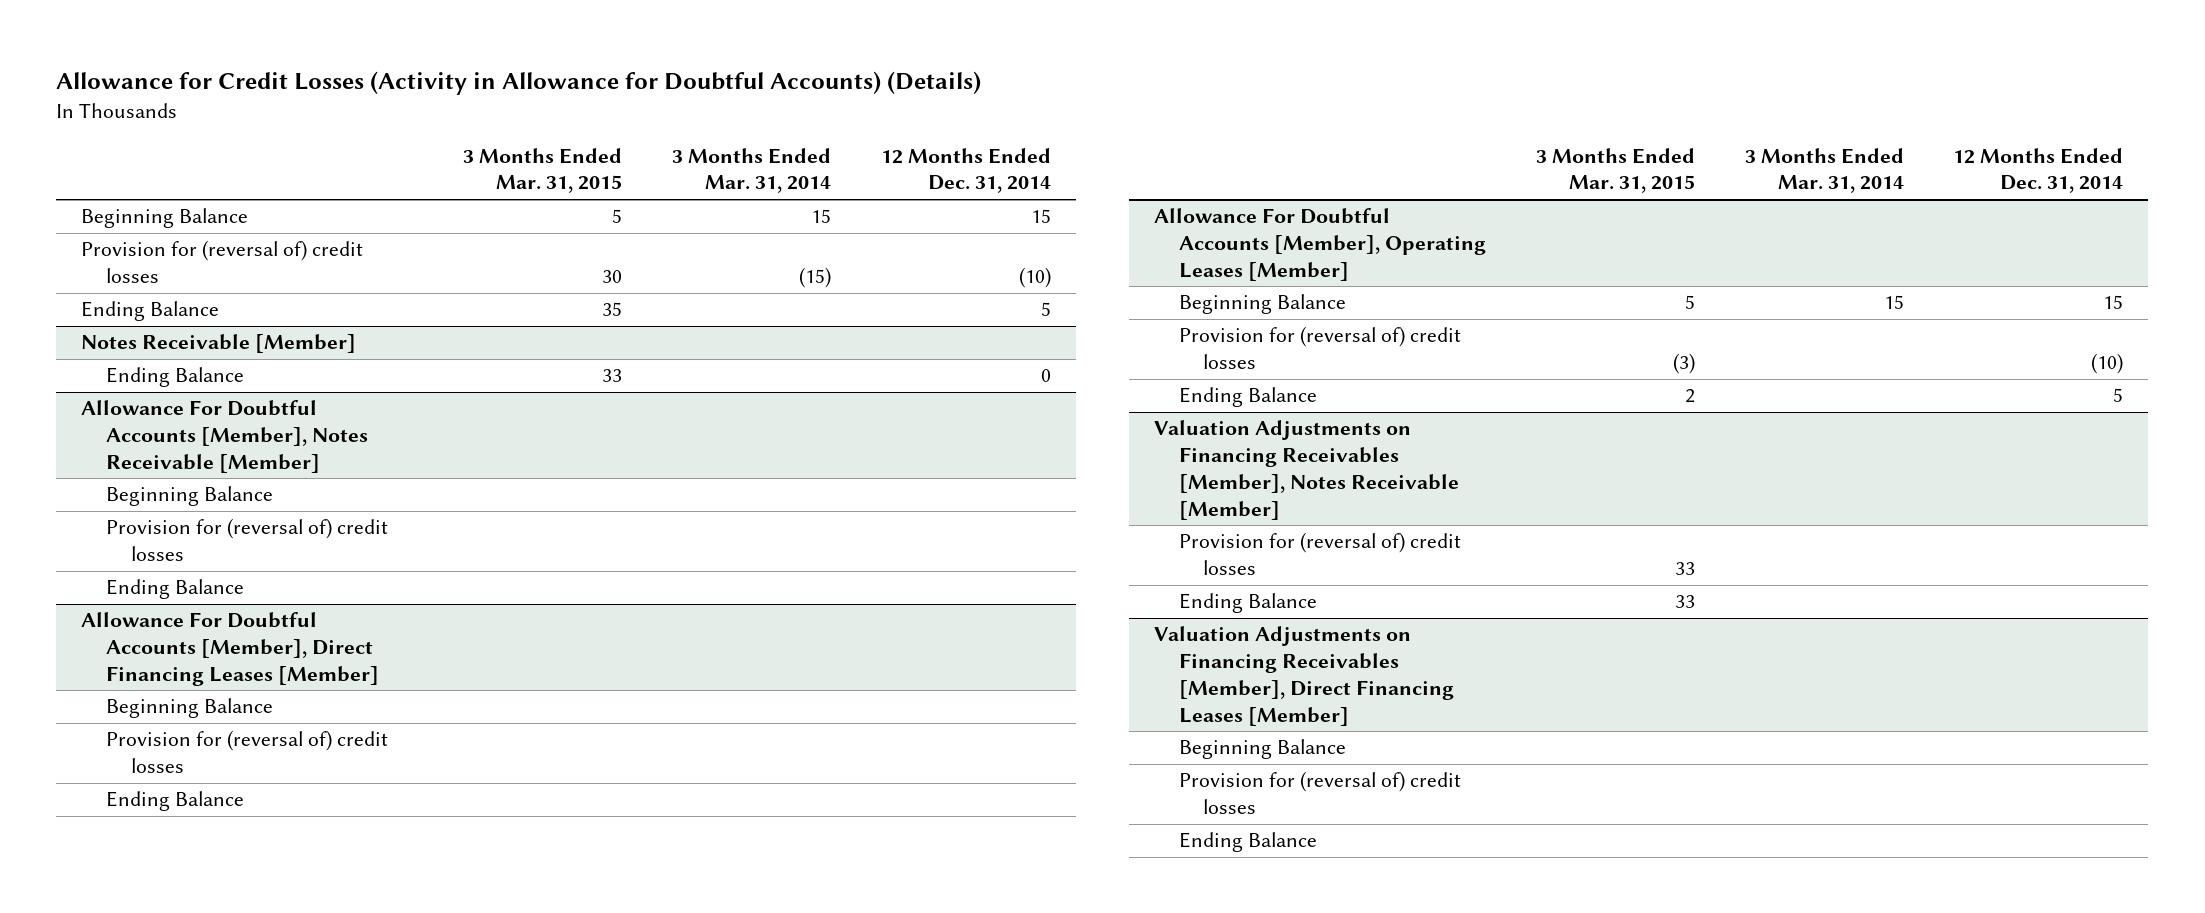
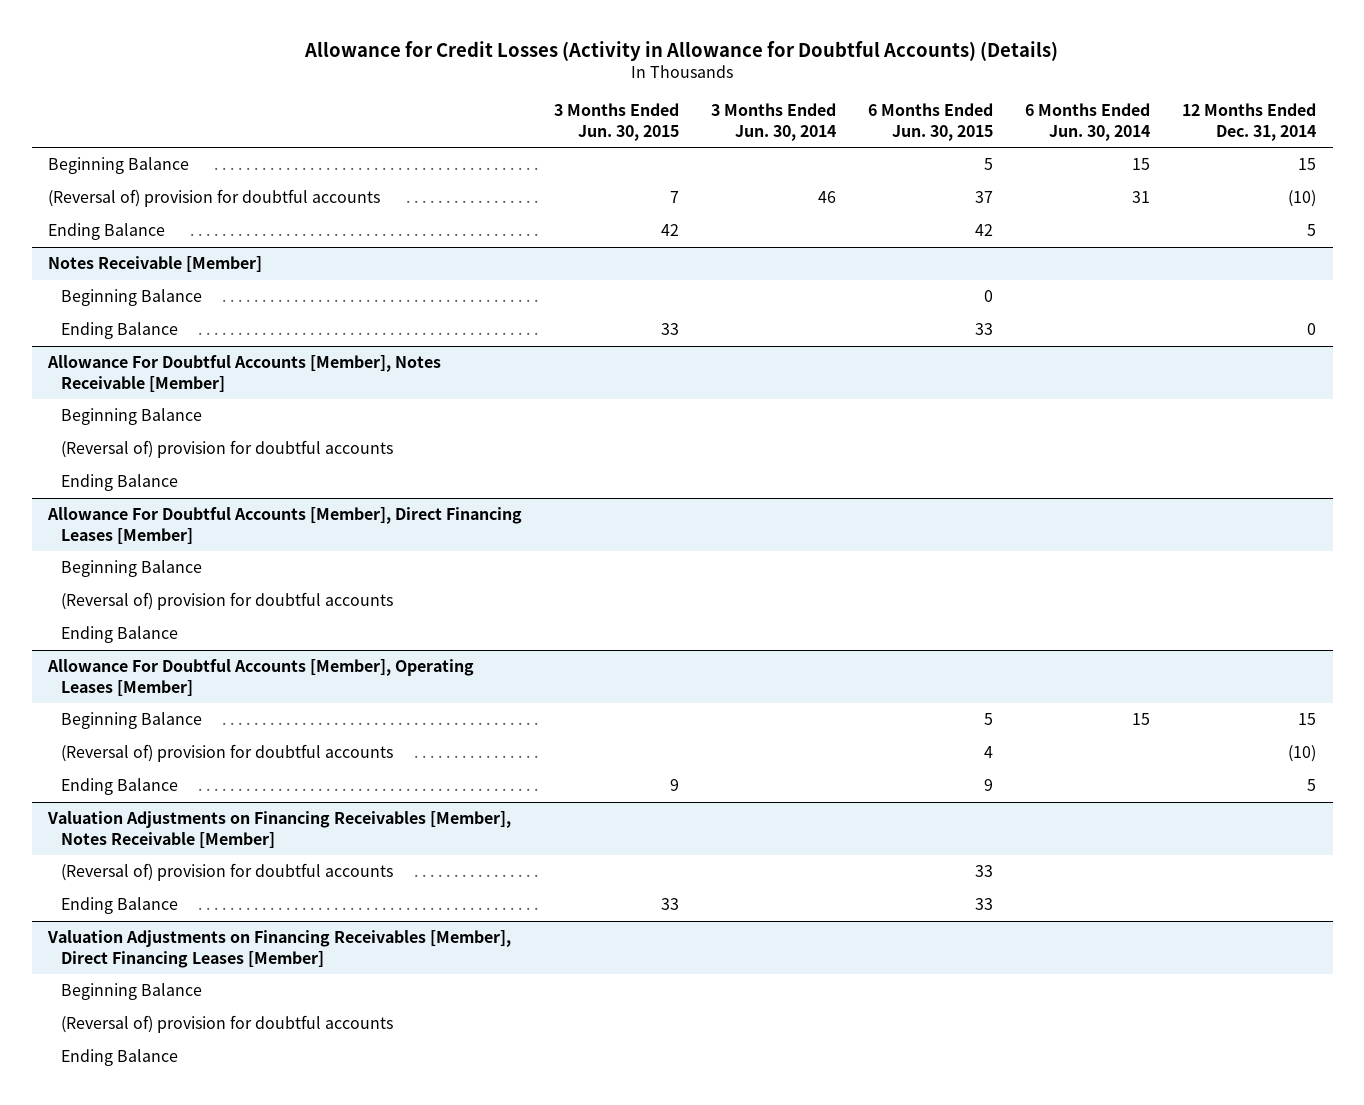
- | 3 Months Ended Mar. 31, 2015 | 3 Months Ended Mar. 31, 2014 | 12 Months Ended Dec. 31, 2014
+ | 3 Months Ended Jun. 30, 2015 | 3 Months Ended Jun. 30, 2014 | 6 Months Ended Jun. 30, 2015 | 6 Months Ended Jun. 30, 2014 | 12 Months Ended Dec. 31, 2014
- Provision for (reversal of) credit losses | 30 | (15) | (10)
+ (Reversal of) provision for doubtful accounts | 7 | 46 | 37 | 31 | (10)
@ Notes Receivable [Member]
+ Beginning Balance | | | 0 | |
@ Allowance For Doubtful Accounts [Member], Notes Receivable [Member]
- Provision for (reversal of) credit losses
+ (Reversal of) provision for doubtful accounts
@ Allowance For Doubtful Accounts [Member], Direct Financing Leases [Member]
- Provision for (reversal of) credit losses
+ (Reversal of) provision for doubtful accounts
@ Allowance For Doubtful Accounts [Member], Operating Leases [Member]
- Provision for (reversal of) credit losses | (3) | | (10)
+ (Reversal of) provision for doubtful accounts | | | 4 | | (10)
@ Valuation Adjustments on Financing Receivables [Member], Notes Receivable [Member]
- Provision for (reversal of) credit losses | 33 | |
+ (Reversal of) provision for doubtful accounts | | | 33 | |
@ Valuation Adjustments on Financing Receivables [Member], Direct Financing Leases [Member]
- Provision for (reversal of) credit losses
+ (Reversal of) provision for doubtful accounts

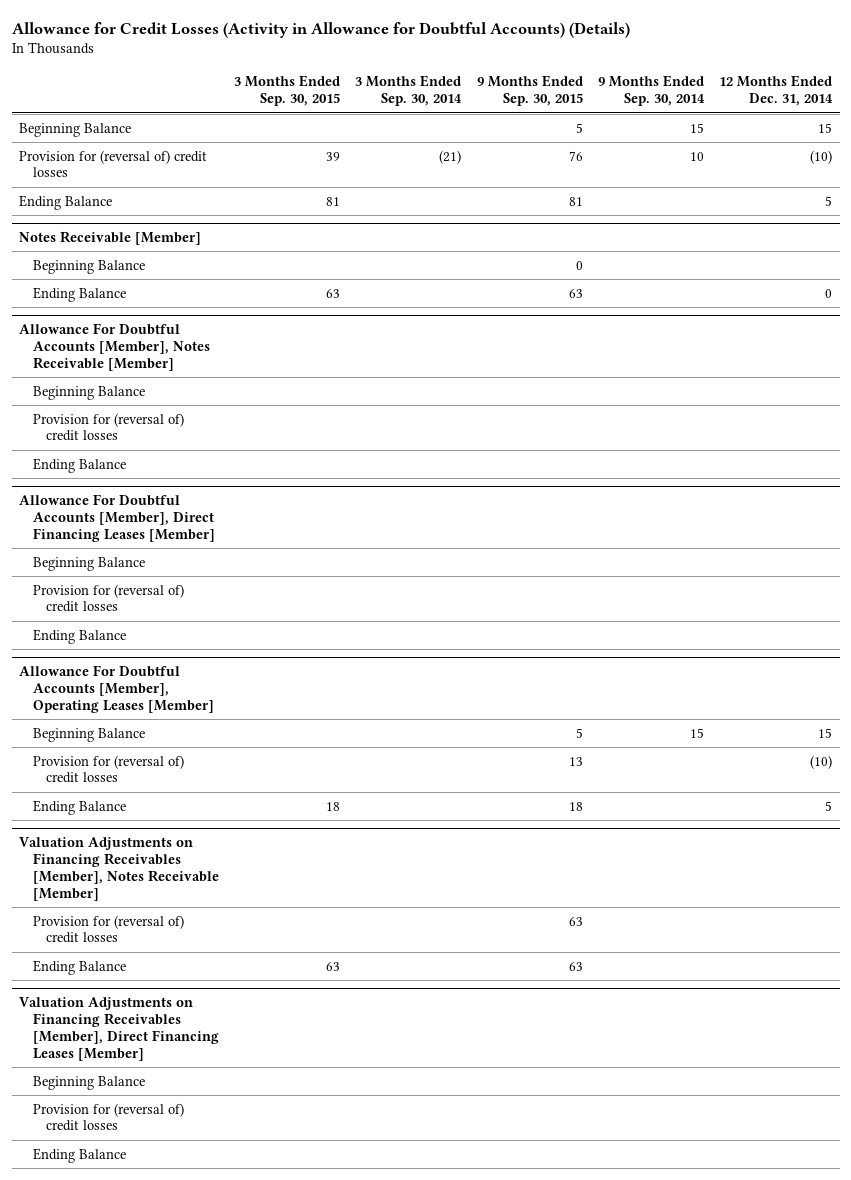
- | 3 Months Ended Jun. 30, 2015 | 3 Months Ended Jun. 30, 2014 | 6 Months Ended Jun. 30, 2015 | 6 Months Ended Jun. 30, 2014 | 12 Months Ended Dec. 31, 2014
+ | 3 Months Ended Sep. 30, 2015 | 3 Months Ended Sep. 30, 2014 | 9 Months Ended Sep. 30, 2015 | 9 Months Ended Sep. 30, 2014 | 12 Months Ended Dec. 31, 2014
- (Reversal of) provision for doubtful accounts | 7 | 46 | 37 | 31 | (10)
+ Provision for (reversal of) credit losses | 39 | (21) | 76 | 10 | (10)
@ Allowance For Doubtful Accounts [Member], Notes Receivable [Member]
- (Reversal of) provision for doubtful accounts
+ Provision for (reversal of) credit losses
@ Allowance For Doubtful Accounts [Member], Direct Financing Leases [Member]
- (Reversal of) provision for doubtful accounts
+ Provision for (reversal of) credit losses
@ Allowance For Doubtful Accounts [Member], Operating Leases [Member]
- (Reversal of) provision for doubtful accounts | | | 4 | | (10)
+ Provision for (reversal of) credit losses | | | 13 | | (10)
@ Valuation Adjustments on Financing Receivables [Member], Notes Receivable [Member]
- (Reversal of) provision for doubtful accounts | | | 33 | |
+ Provision for (reversal of) credit losses | | | 63 | |
@ Valuation Adjustments on Financing Receivables [Member], Direct Financing Leases [Member]
- (Reversal of) provision for doubtful accounts
+ Provision for (reversal of) credit losses

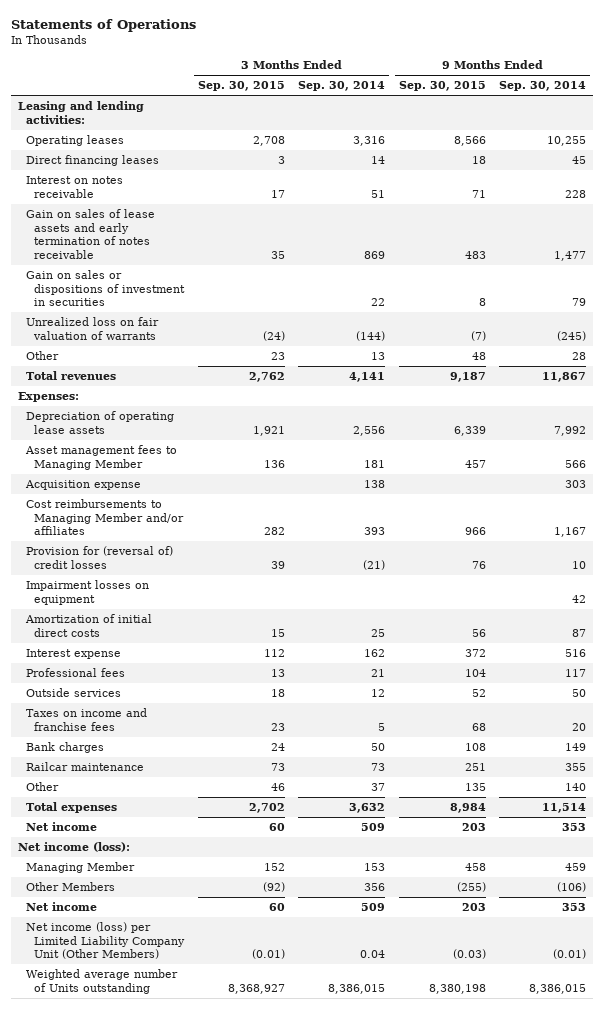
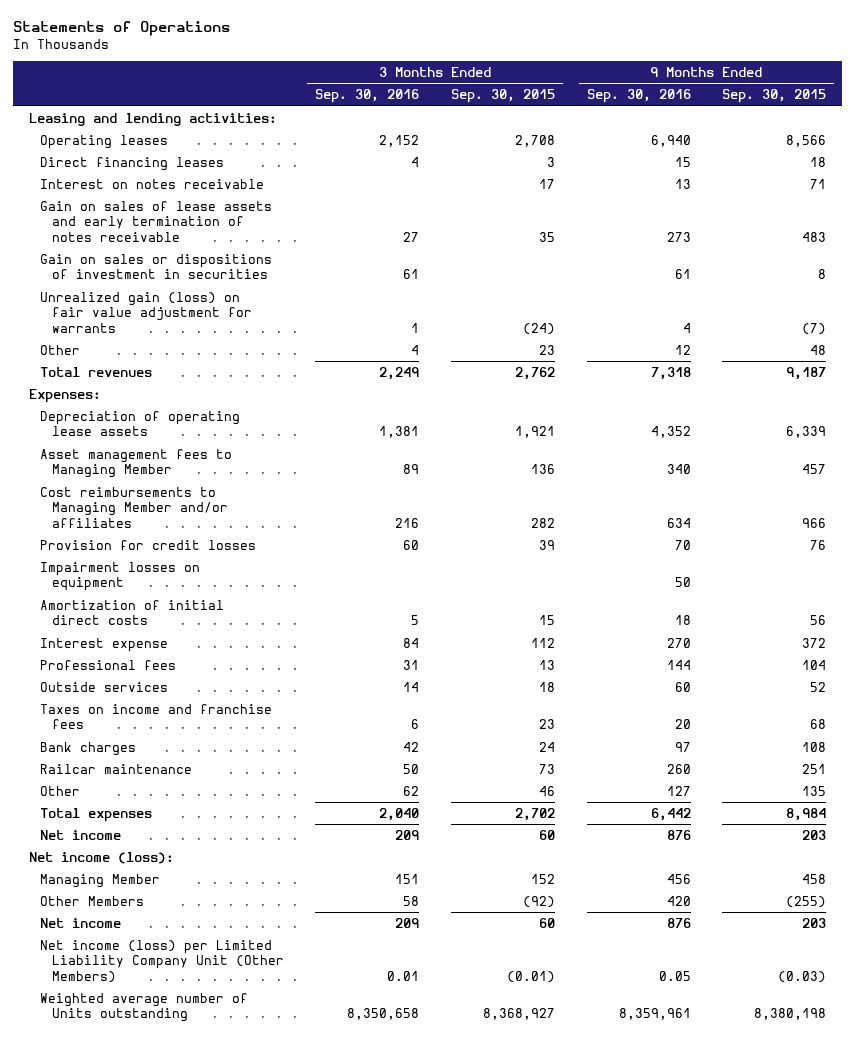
- | 3 Months Ended Sep. 30, 2015 | 3 Months Ended Sep. 30, 2014 | 9 Months Ended Sep. 30, 2015 | 9 Months Ended Sep. 30, 2014
+ | 3 Months Ended Sep. 30, 2016 | 3 Months Ended Sep. 30, 2015 | 9 Months Ended Sep. 30, 2016 | 9 Months Ended Sep. 30, 2015
- Unrealized loss on fair valuation of warrants | (24) | (144) | (7) | (245)
+ Unrealized gain (loss) on fair value adjustment for warrants | 1 | (24) | 4 | (7)
- Acquisition expense | | 138 | | 303
- Provision for (reversal of) credit losses | 39 | (21) | 76 | 10
+ Provision for credit losses | 60 | 39 | 70 | 76

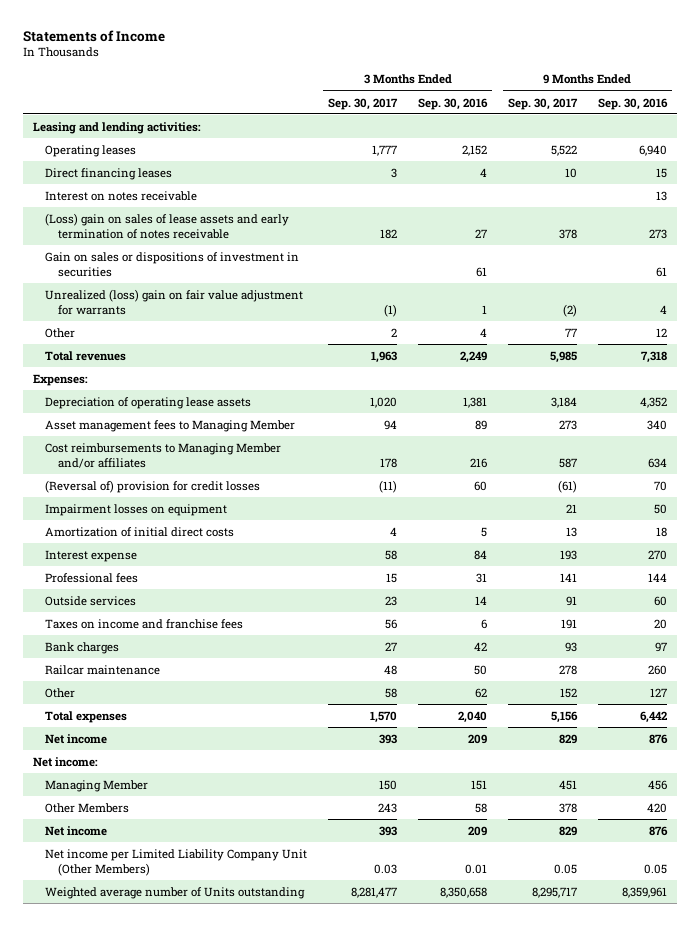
- Statements of Operations
+ Statements of Income
- | 3 Months Ended Sep. 30, 2016 | 3 Months Ended Sep. 30, 2015 | 9 Months Ended Sep. 30, 2016 | 9 Months Ended Sep. 30, 2015
+ | 3 Months Ended Sep. 30, 2017 | 3 Months Ended Sep. 30, 2016 | 9 Months Ended Sep. 30, 2017 | 9 Months Ended Sep. 30, 2016
- Gain on sales of lease assets and early termination of notes receivable | 27 | 35 | 273 | 483
+ (Loss) gain on sales of lease assets and early termination of notes receivable | 182 | 27 | 378 | 273
- Unrealized gain (loss) on fair value adjustment for warrants | 1 | (24) | 4 | (7)
+ Unrealized (loss) gain on fair value adjustment for warrants | (1) | 1 | (2) | 4
- Provision for credit losses | 60 | 39 | 70 | 76
+ (Reversal of) provision for credit losses | (11) | 60 | (61) | 70
- Net income (loss):
+ Net income:
- Net income (loss) per Limited Liability Company Unit (Other Members) | 0.01 | (0.01) | 0.05 | (0.03)
+ Net income per Limited Liability Company Unit (Other Members) | 0.03 | 0.01 | 0.05 | 0.05

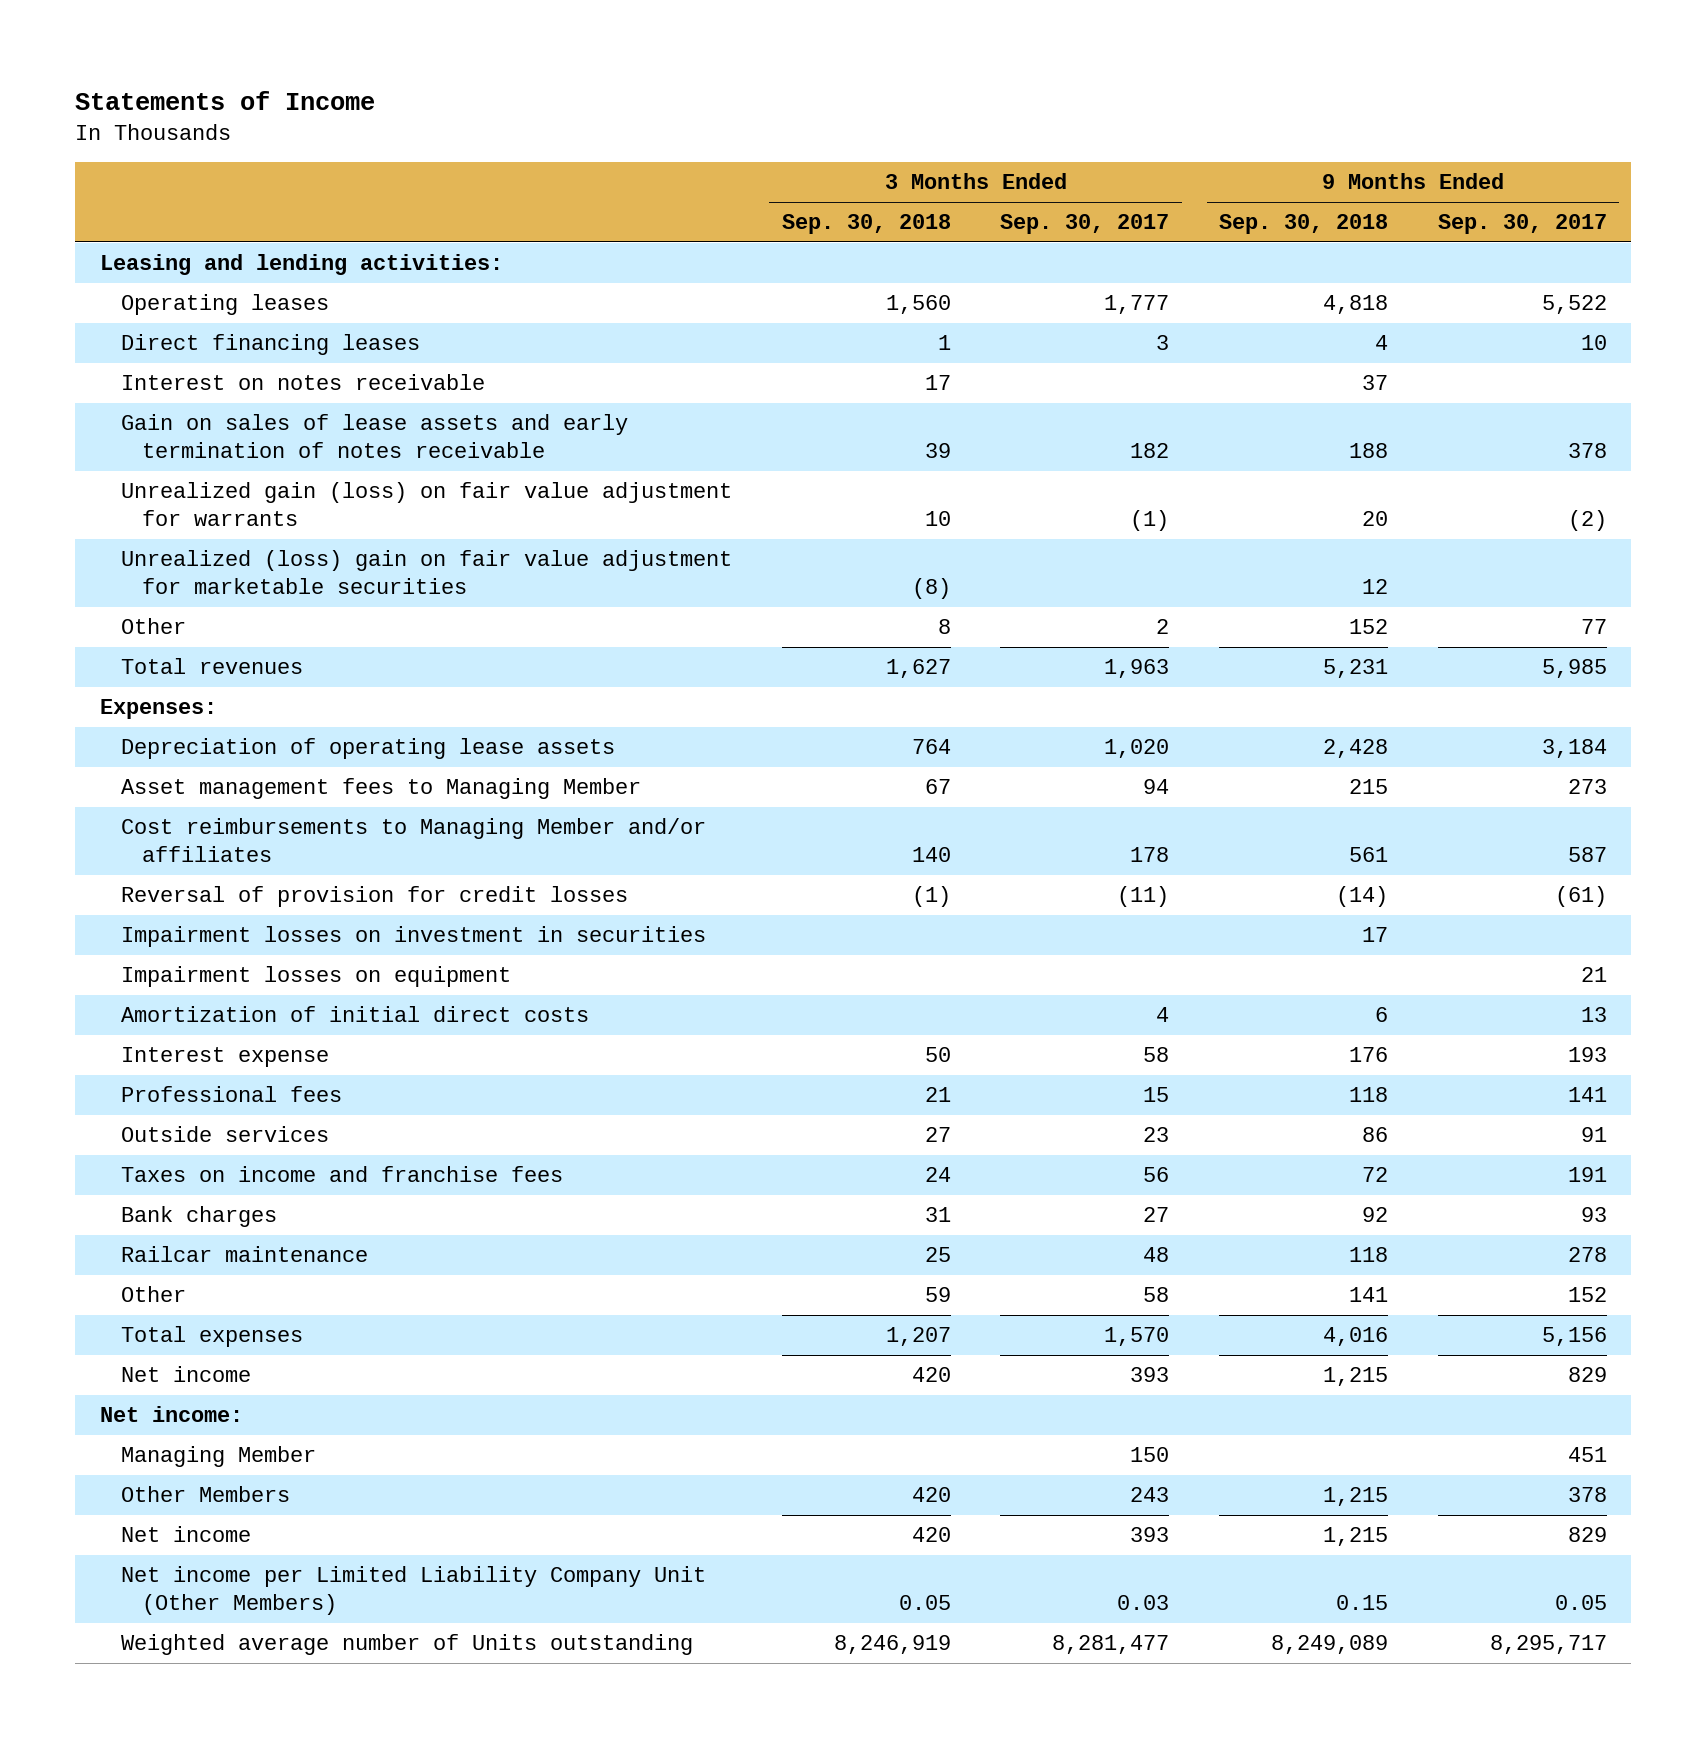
- | 3 Months Ended Sep. 30, 2017 | 3 Months Ended Sep. 30, 2016 | 9 Months Ended Sep. 30, 2017 | 9 Months Ended Sep. 30, 2016
+ | 3 Months Ended Sep. 30, 2018 | 3 Months Ended Sep. 30, 2017 | 9 Months Ended Sep. 30, 2018 | 9 Months Ended Sep. 30, 2017
- (Loss) gain on sales of lease assets and early termination of notes receivable | 182 | 27 | 378 | 273
- Gain on sales or dispositions of investment in securities | | 61 | | 61
- Unrealized (loss) gain on fair value adjustment for warrants | (1) | 1 | (2) | 4
+ Gain on sales of lease assets and early termination of notes receivable | 39 | 182 | 188 | 378
+ Unrealized gain (loss) on fair value adjustment for warrants | 10 | (1) | 20 | (2)
+ Unrealized (loss) gain on fair value adjustment for marketable securities | (8) | | 12 |
- (Reversal of) provision for credit losses | (11) | 60 | (61) | 70
+ Reversal of provision for credit losses | (1) | (11) | (14) | (61)
+ Impairment losses on investment in securities | | | 17 |

